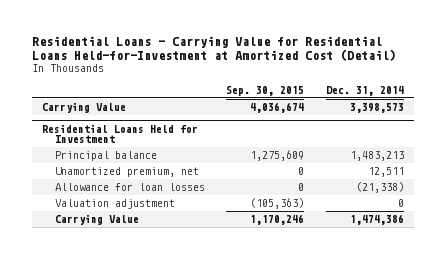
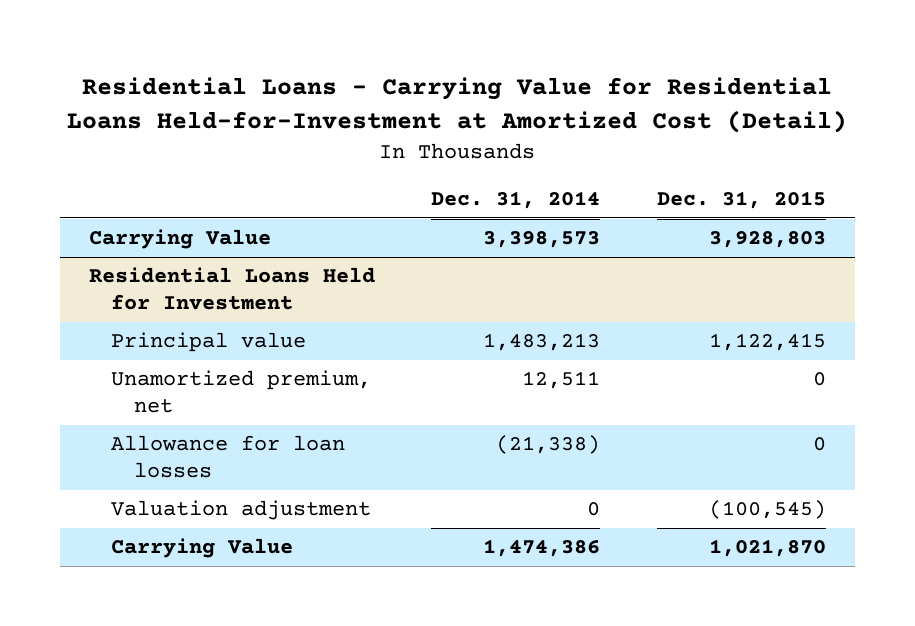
- | Sep. 30, 2015 | Dec. 31, 2014
+ | Dec. 31, 2014 | Dec. 31, 2015
@ Residential Loans Held for Investment
- Principal balance | 1,275,609 | 1,483,213
+ Principal value | 1,483,213 | 1,122,415

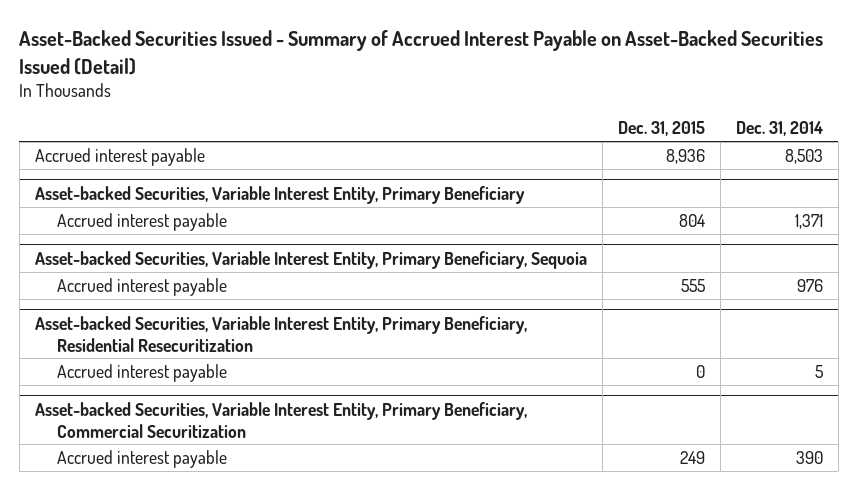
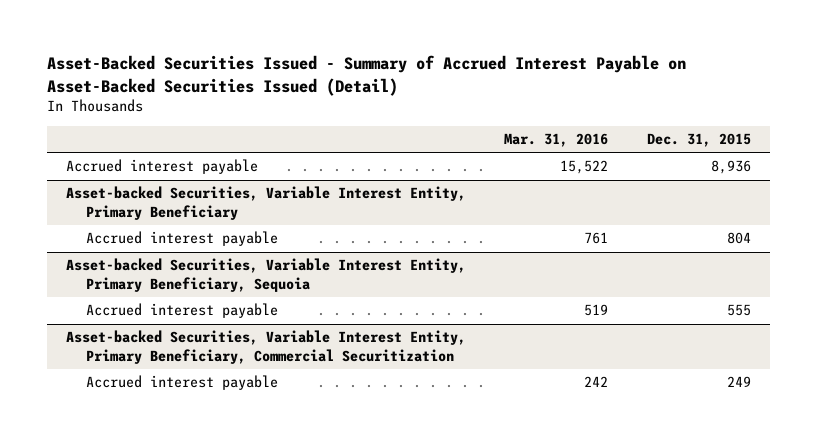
- | Dec. 31, 2015 | Dec. 31, 2014
+ | Mar. 31, 2016 | Dec. 31, 2015
- Asset-backed Securities, Variable Interest Entity, Primary Beneficiary, Residential Resecuritization
- Accrued interest payable | 0 | 5

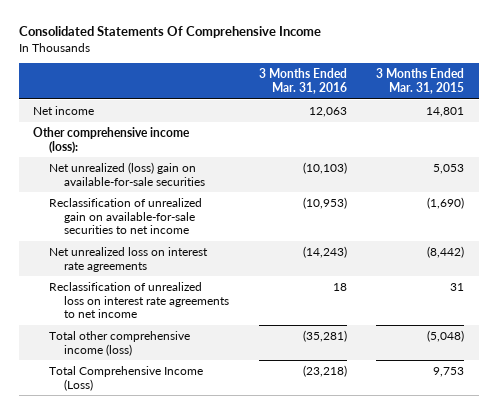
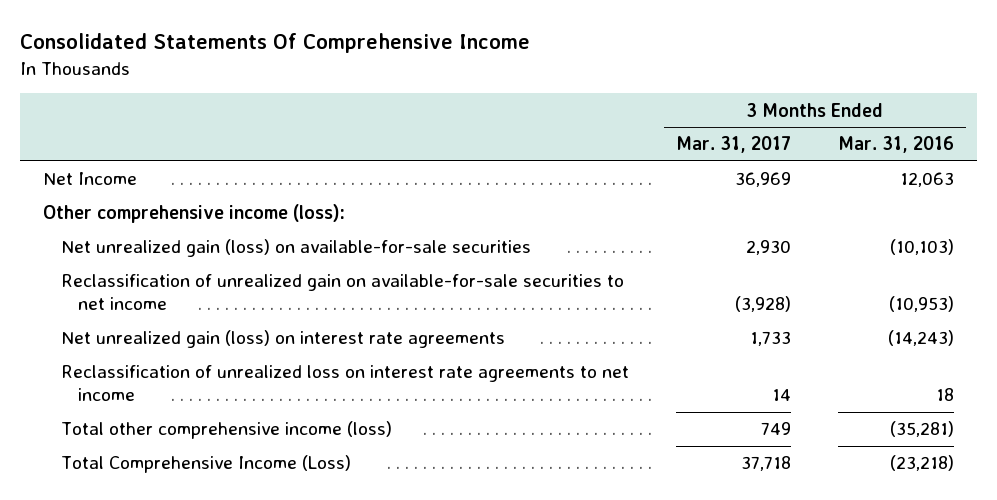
- | 3 Months Ended Mar. 31, 2016 | 3 Months Ended Mar. 31, 2015
+ | 3 Months Ended Mar. 31, 2017 | 3 Months Ended Mar. 31, 2016
- Net income | 12,063 | 14,801
+ Net Income | 36,969 | 12,063
- Net unrealized (loss) gain on available-for-sale securities | (10,103) | 5,053
+ Net unrealized gain (loss) on available-for-sale securities | 2,930 | (10,103)
- Net unrealized loss on interest rate agreements | (14,243) | (8,442)
+ Net unrealized gain (loss) on interest rate agreements | 1,733 | (14,243)

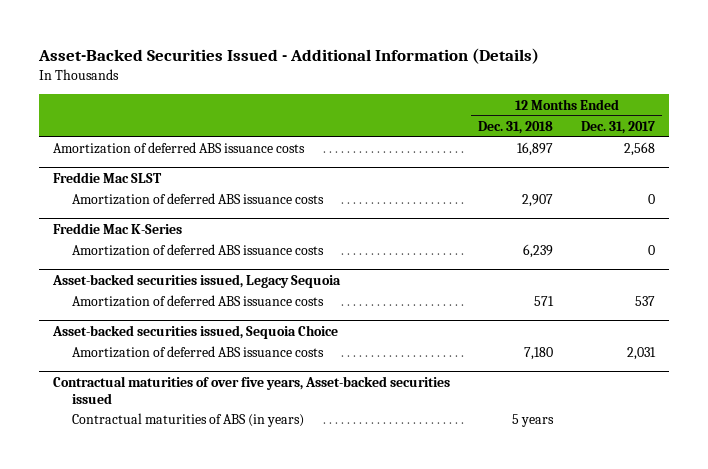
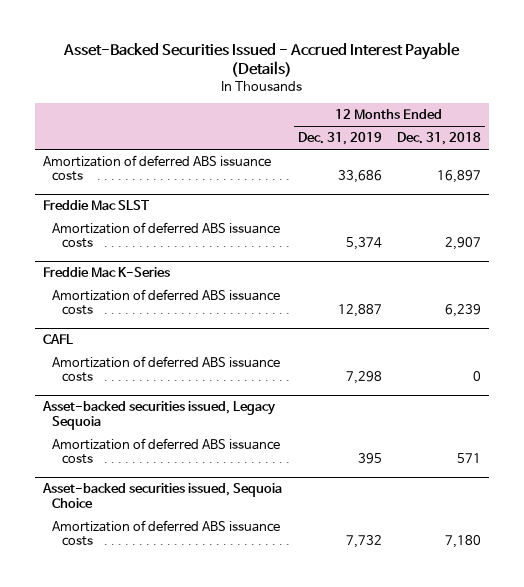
- Asset-Backed Securities Issued - Additional Information (Details)
+ Asset-Backed Securities Issued - Accrued Interest Payable (Details)
- | 12 Months Ended Dec. 31, 2018 | 12 Months Ended Dec. 31, 2017
+ | 12 Months Ended Dec. 31, 2019 | 12 Months Ended Dec. 31, 2018
+ CAFL
+ Amortization of deferred ABS issuance costs | 7,298 | 0
- Contractual maturities of over five years, Asset-backed securities issued
- Contractual maturities of ABS (in years) | 5 years |

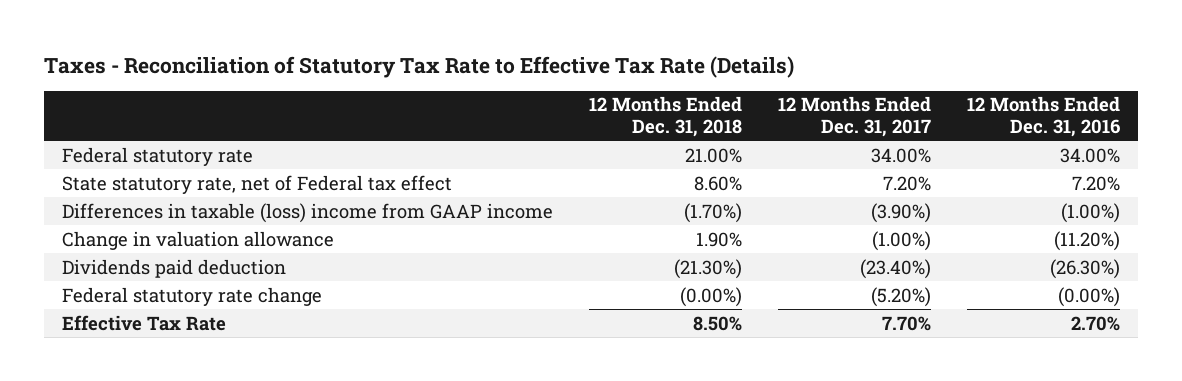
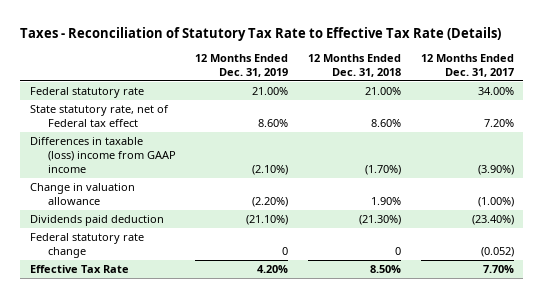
- | 12 Months Ended Dec. 31, 2018 | 12 Months Ended Dec. 31, 2017 | 12 Months Ended Dec. 31, 2016
+ | 12 Months Ended Dec. 31, 2019 | 12 Months Ended Dec. 31, 2018 | 12 Months Ended Dec. 31, 2017
- Federal statutory rate change | (0.00%) | (5.20%) | (0.00%)
+ Federal statutory rate change | 0 | 0 | (0.052)

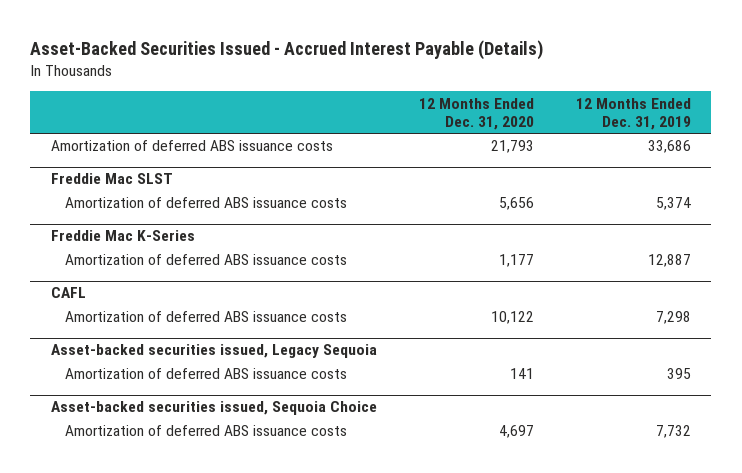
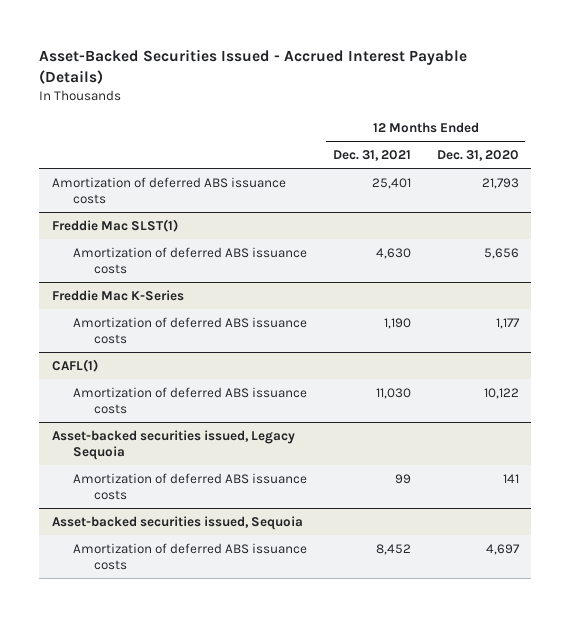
- | 12 Months Ended Dec. 31, 2020 | 12 Months Ended Dec. 31, 2019
+ | 12 Months Ended Dec. 31, 2021 | 12 Months Ended Dec. 31, 2020
- Freddie Mac SLST
+ Freddie Mac SLST(1)
- CAFL
+ CAFL(1)
- Asset-backed securities issued, Sequoia Choice
+ Asset-backed securities issued, Sequoia

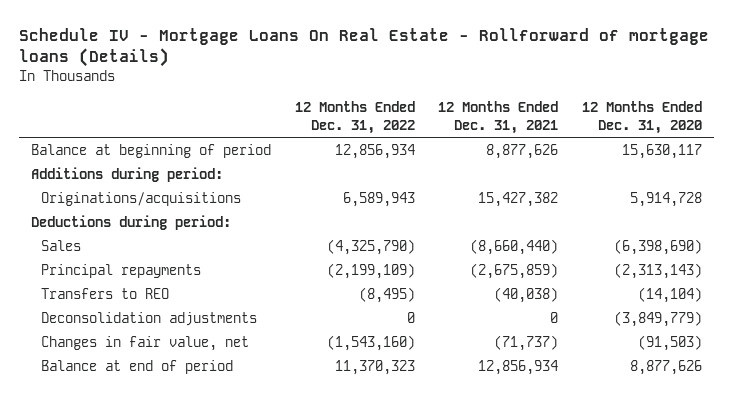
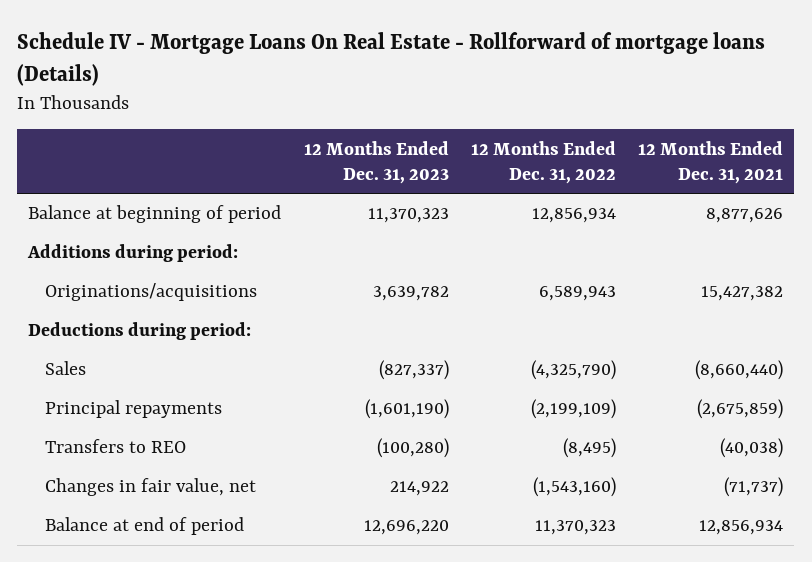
- | 12 Months Ended Dec. 31, 2022 | 12 Months Ended Dec. 31, 2021 | 12 Months Ended Dec. 31, 2020
+ | 12 Months Ended Dec. 31, 2023 | 12 Months Ended Dec. 31, 2022 | 12 Months Ended Dec. 31, 2021
- Deconsolidation adjustments | 0 | 0 | (3,849,779)

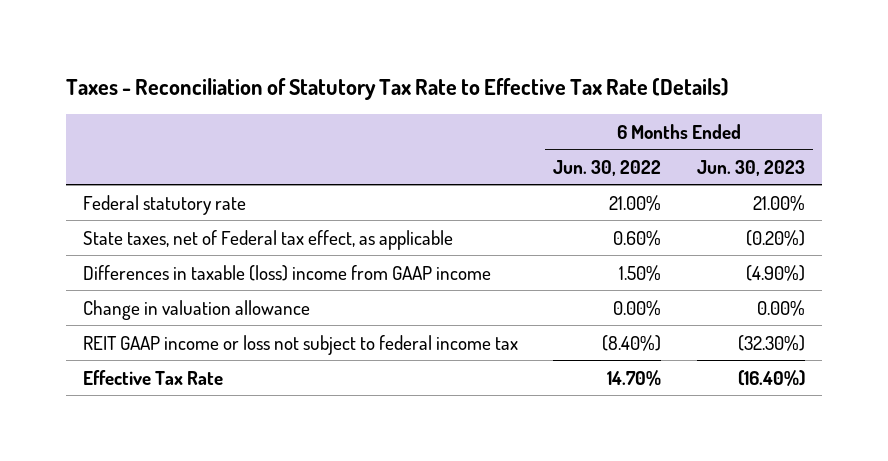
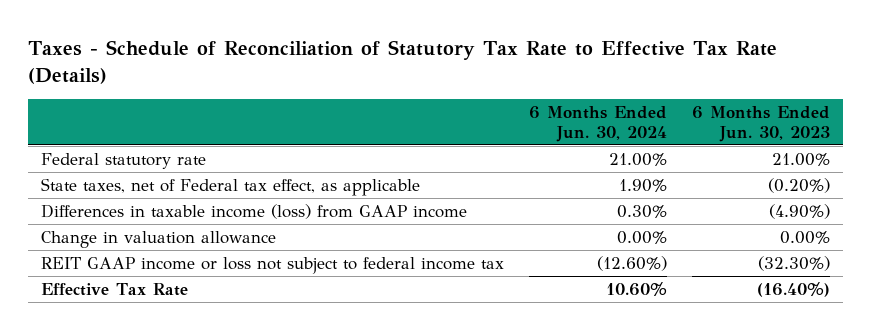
- Taxes - Reconciliation of Statutory Tax Rate to Effective Tax Rate (Details)
+ Taxes - Schedule of Reconciliation of Statutory Tax Rate to Effective Tax Rate (Details)
- | 6 Months Ended Jun. 30, 2022 | 6 Months Ended Jun. 30, 2023
+ | 6 Months Ended Jun. 30, 2024 | 6 Months Ended Jun. 30, 2023
- Differences in taxable (loss) income from GAAP income | 1.50% | (4.90%)
+ Differences in taxable income (loss) from GAAP income | 0.30% | (4.90%)

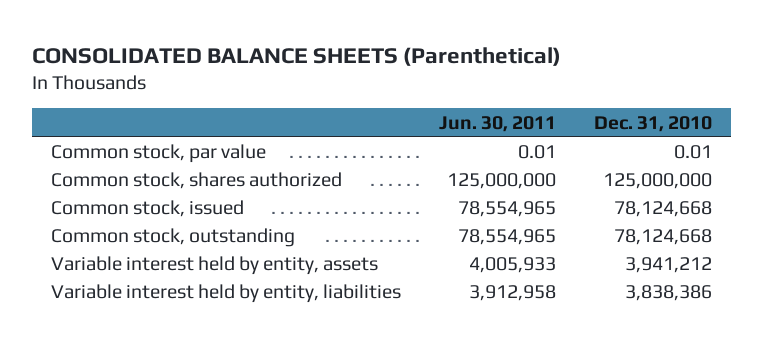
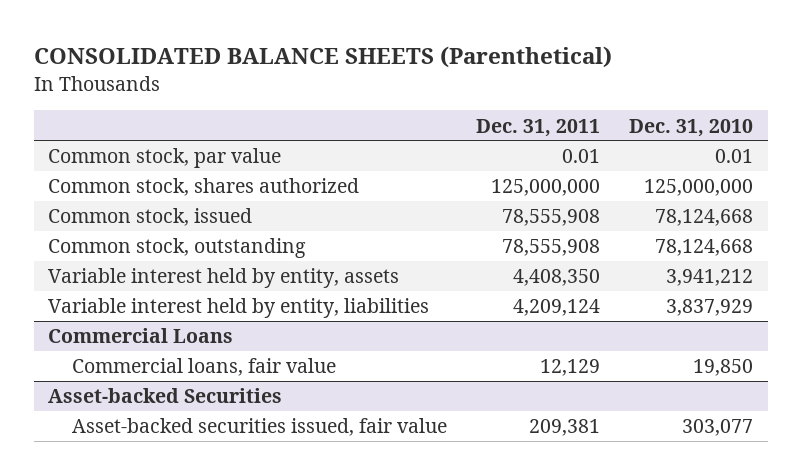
- | Jun. 30, 2011 | Dec. 31, 2010
+ | Dec. 31, 2011 | Dec. 31, 2010
- Variable interest held by entity, liabilities | 3,912,958 | 3,838,386
+ Variable interest held by entity, liabilities | 4,209,124 | 3,837,929
+ Commercial Loans
+ Commercial loans, fair value | 12,129 | 19,850
+ Asset-backed Securities
+ Asset-backed securities issued, fair value | 209,381 | 303,077

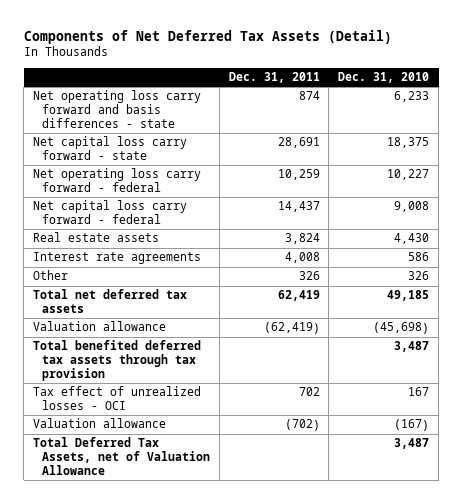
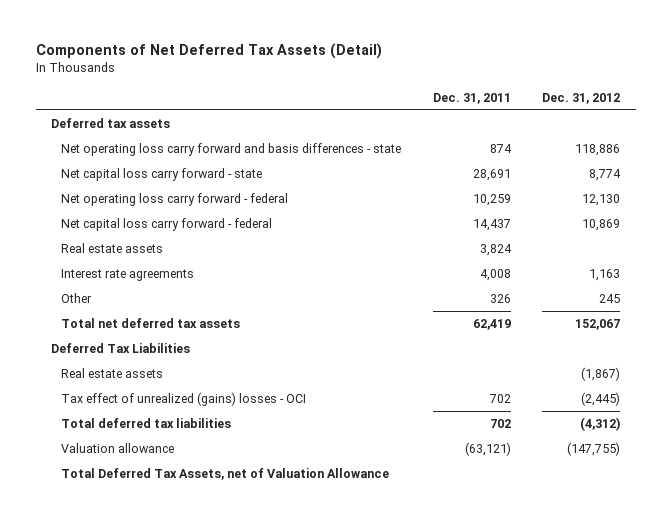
- | Dec. 31, 2011 | Dec. 31, 2010
+ | Dec. 31, 2011 | Dec. 31, 2012
+ Deferred tax assets
- Valuation allowance | (62,419) | (45,698)
- Total benefited deferred tax assets through tax provision | | 3,487
- Tax effect of unrealized losses - OCI | 702 | 167
- Valuation allowance | (702) | (167)
+ Deferred Tax Liabilities
+ Real estate assets | | (1,867)
+ Tax effect of unrealized (gains) losses - OCI | 702 | (2,445)
+ Total deferred tax liabilities | 702 | (4,312)
+ Valuation allowance | (63,121) | (147,755)

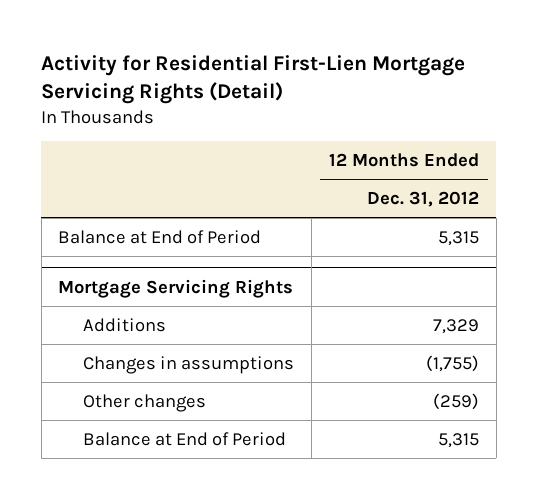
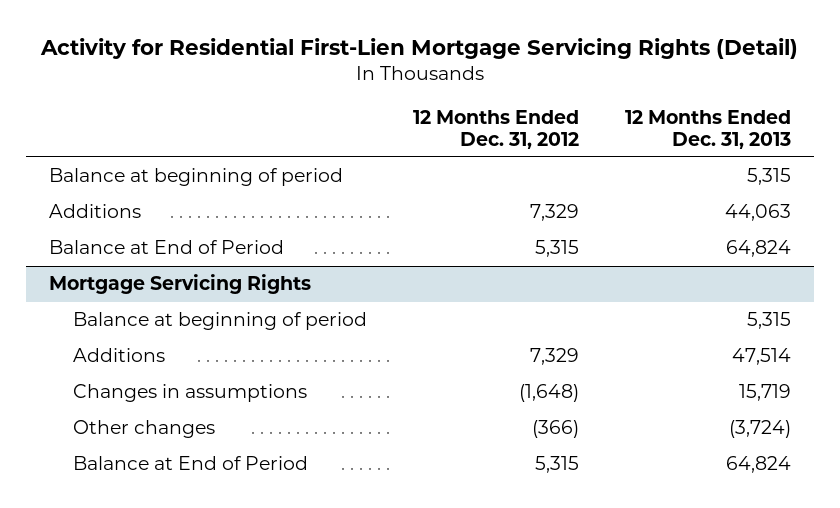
- | 12 Months Ended Dec. 31, 2012
+ | 12 Months Ended Dec. 31, 2012 | 12 Months Ended Dec. 31, 2013
+ Balance at beginning of period | | 5,315
+ Additions | 7,329 | 44,063
@ Mortgage Servicing Rights
+ Balance at beginning of period | | 5,315
- Changes in assumptions | (1,755)
- Other changes | (259)
+ Changes in assumptions | (1,648) | 15,719
+ Other changes | (366) | (3,724)

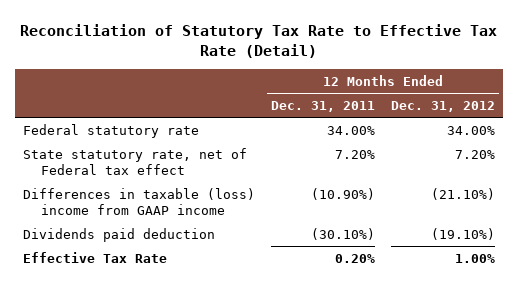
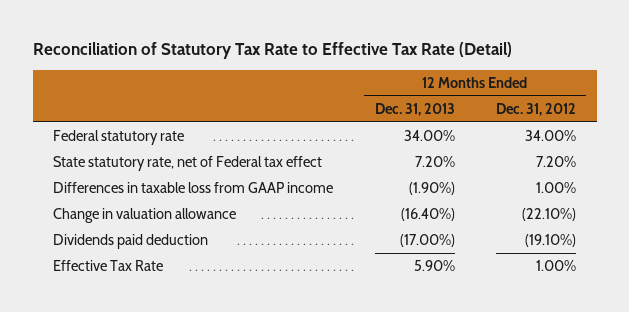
- | 12 Months Ended Dec. 31, 2011 | 12 Months Ended Dec. 31, 2012
+ | 12 Months Ended Dec. 31, 2013 | 12 Months Ended Dec. 31, 2012
- Differences in taxable (loss) income from GAAP income | (10.90%) | (21.10%)
+ Differences in taxable loss from GAAP income | (1.90%) | 1.00%
+ Change in valuation allowance | (16.40%) | (22.10%)

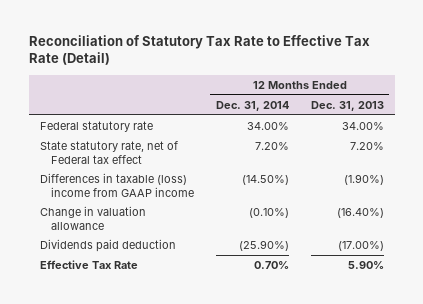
- | 12 Months Ended Dec. 31, 2013 | 12 Months Ended Dec. 31, 2012
+ | 12 Months Ended Dec. 31, 2014 | 12 Months Ended Dec. 31, 2013
- Differences in taxable loss from GAAP income | (1.90%) | 1.00%
+ Differences in taxable (loss) income from GAAP income | (14.50%) | (1.90%)

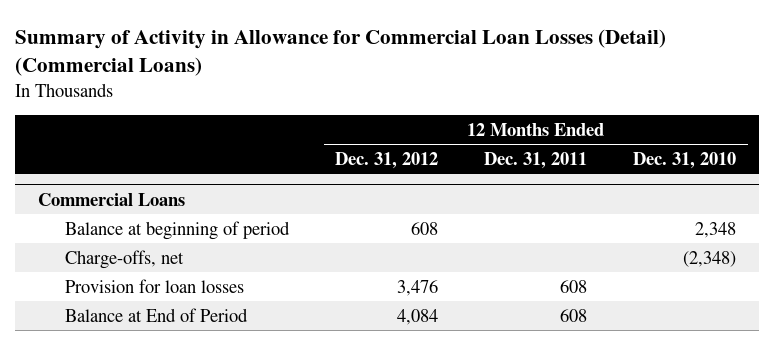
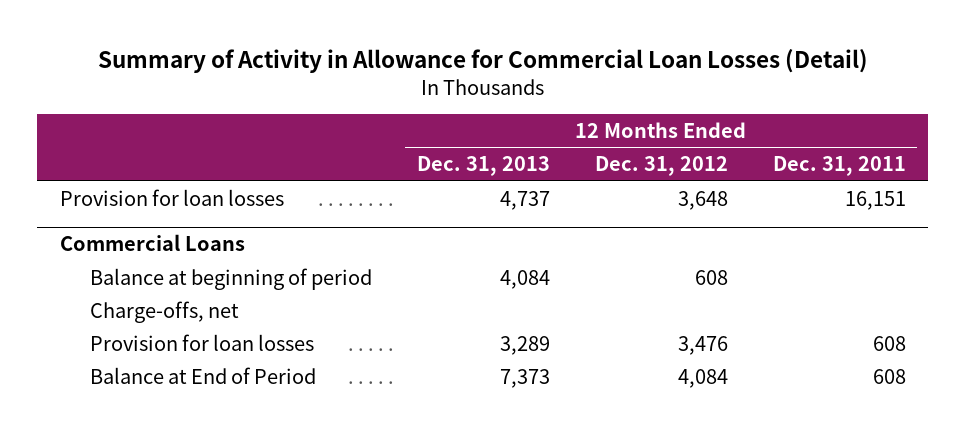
- Summary of Activity in Allowance for Commercial Loan Losses (Detail) (Commercial Loans)
+ Summary of Activity in Allowance for Commercial Loan Losses (Detail)
- | 12 Months Ended Dec. 31, 2012 | 12 Months Ended Dec. 31, 2011 | 12 Months Ended Dec. 31, 2010
+ | 12 Months Ended Dec. 31, 2013 | 12 Months Ended Dec. 31, 2012 | 12 Months Ended Dec. 31, 2011
+ Provision for loan losses | 4,737 | 3,648 | 16,151

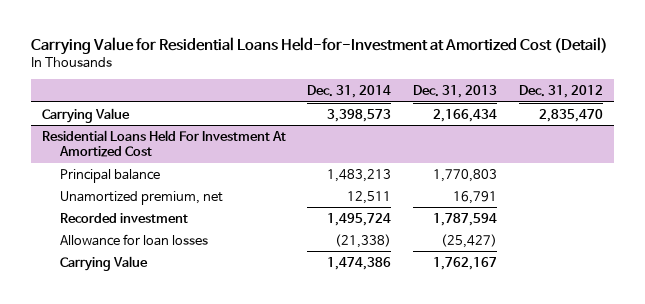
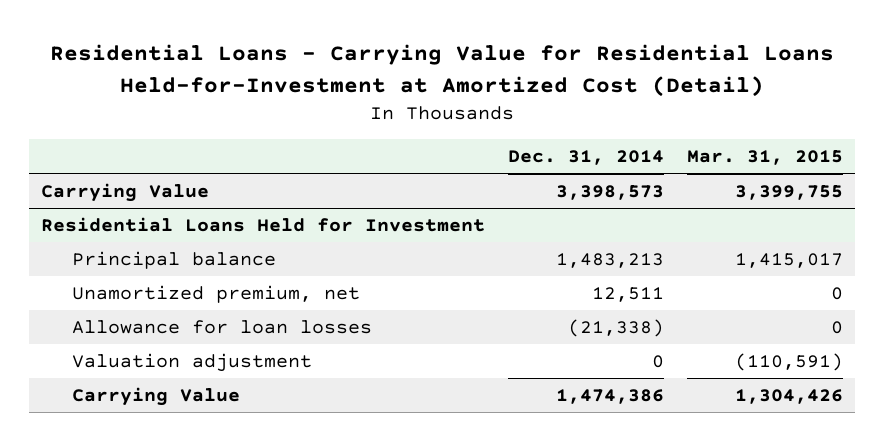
- Carrying Value for Residential Loans Held-for-Investment at Amortized Cost (Detail)
+ Residential Loans - Carrying Value for Residential Loans Held-for-Investment at Amortized Cost (Detail)
- | Dec. 31, 2014 | Dec. 31, 2013 | Dec. 31, 2012
+ | Dec. 31, 2014 | Mar. 31, 2015
- Residential Loans Held For Investment At Amortized Cost
+ Residential Loans Held for Investment
- Recorded investment | 1,495,724 | 1,787,594 |
+ Valuation adjustment | 0 | (110,591)

